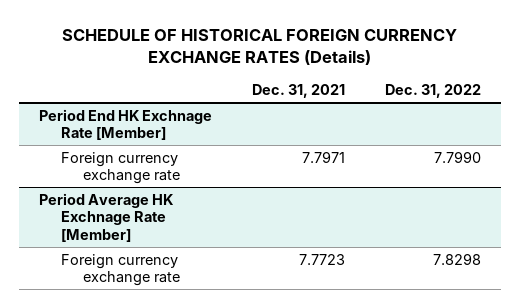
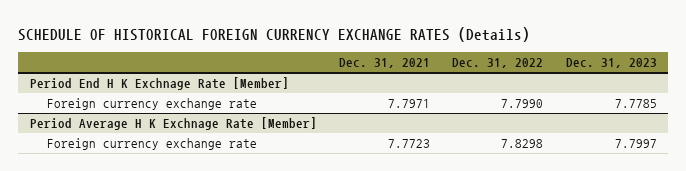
- | Dec. 31, 2021 | Dec. 31, 2022
+ | Dec. 31, 2021 | Dec. 31, 2022 | Dec. 31, 2023
- Period End HK Exchnage Rate [Member]
+ Period End H K Exchnage Rate [Member]
- Period Average HK Exchnage Rate [Member]
+ Period Average H K Exchnage Rate [Member]

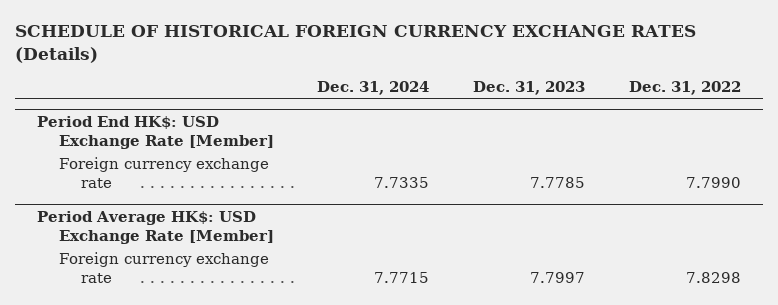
- | Dec. 31, 2021 | Dec. 31, 2022 | Dec. 31, 2023
+ | Dec. 31, 2024 | Dec. 31, 2023 | Dec. 31, 2022
- Period End H K Exchnage Rate [Member]
+ Period End HK$: USD Exchange Rate [Member]
- Period Average H K Exchnage Rate [Member]
+ Period Average HK$: USD Exchange Rate [Member]

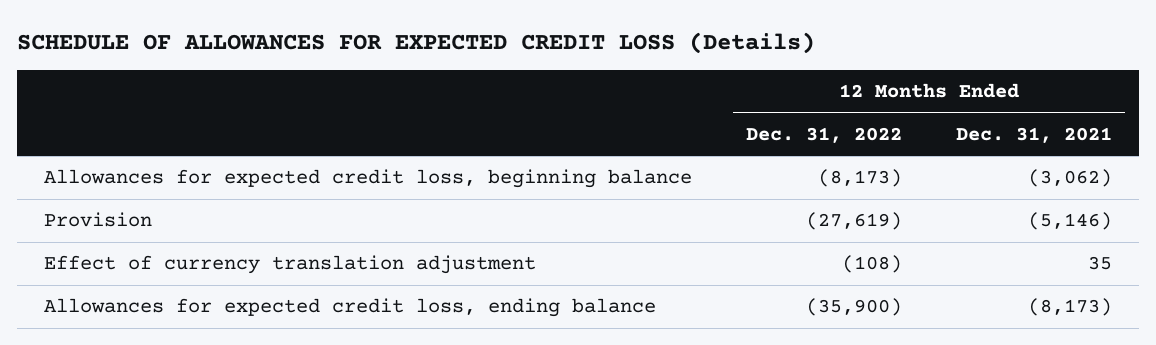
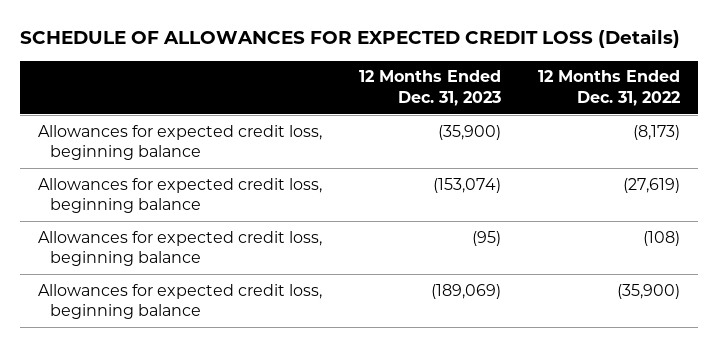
- | 12 Months Ended Dec. 31, 2022 | 12 Months Ended Dec. 31, 2021
+ | 12 Months Ended Dec. 31, 2023 | 12 Months Ended Dec. 31, 2022
- Provision | (27,619) | (5,146)
- Effect of currency translation adjustment | (108) | 35
- Allowances for expected credit loss, ending balance | (35,900) | (8,173)
+ Allowances for expected credit loss, beginning balance | (153,074) | (27,619)
+ Allowances for expected credit loss, beginning balance | (95) | (108)
+ Allowances for expected credit loss, beginning balance | (189,069) | (35,900)

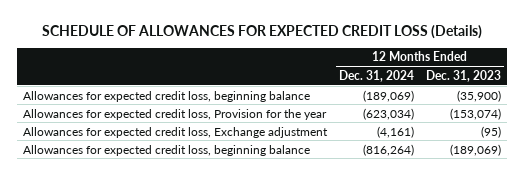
- | 12 Months Ended Dec. 31, 2023 | 12 Months Ended Dec. 31, 2022
+ | 12 Months Ended Dec. 31, 2024 | 12 Months Ended Dec. 31, 2023
- Allowances for expected credit loss, beginning balance | (153,074) | (27,619)
- Allowances for expected credit loss, beginning balance | (95) | (108)
+ Allowances for expected credit loss, Provision for the year | (623,034) | (153,074)
+ Allowances for expected credit loss, Exchange adjustment | (4,161) | (95)

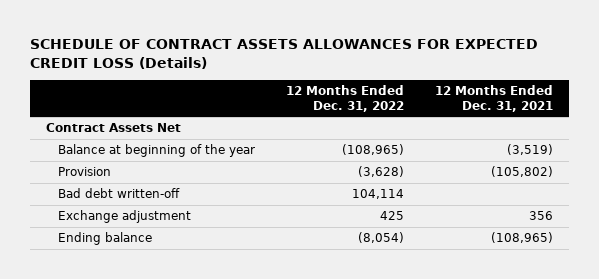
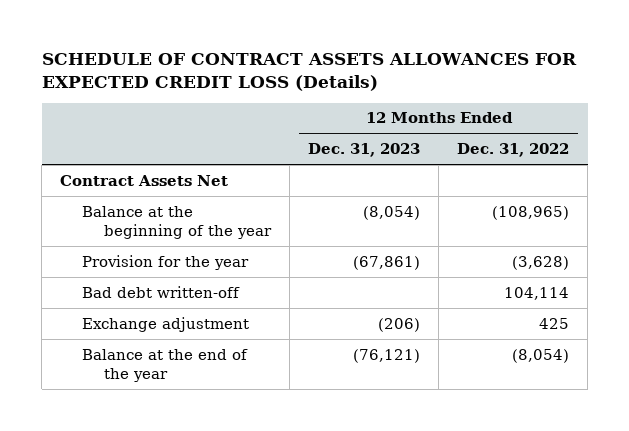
- | 12 Months Ended Dec. 31, 2022 | 12 Months Ended Dec. 31, 2021
+ | 12 Months Ended Dec. 31, 2023 | 12 Months Ended Dec. 31, 2022
- Balance at beginning of the year | (108,965) | (3,519)
- Provision | (3,628) | (105,802)
+ Balance at the beginning of the year | (8,054) | (108,965)
+ Provision for the year | (67,861) | (3,628)
- Ending balance | (8,054) | (108,965)
+ Balance at the end of the year | (76,121) | (8,054)

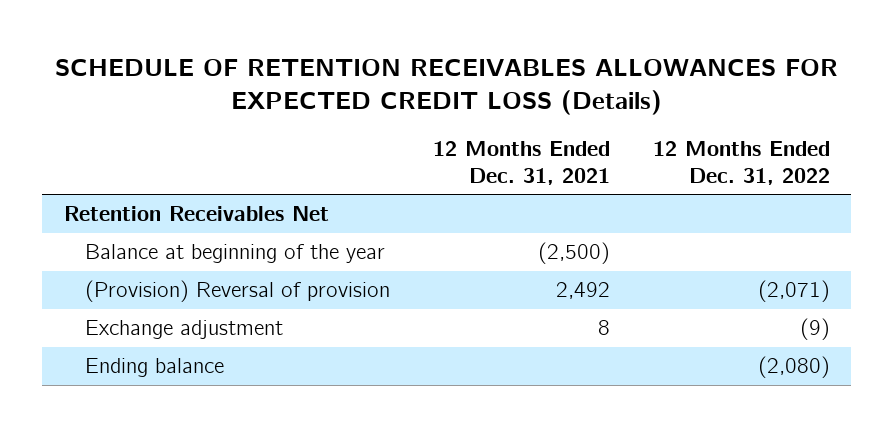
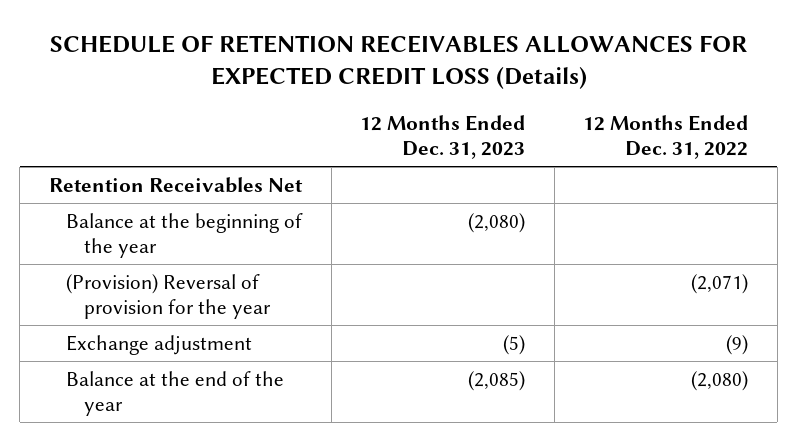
- | 12 Months Ended Dec. 31, 2021 | 12 Months Ended Dec. 31, 2022
+ | 12 Months Ended Dec. 31, 2023 | 12 Months Ended Dec. 31, 2022
- Balance at beginning of the year | (2,500) |
- (Provision) Reversal of provision | 2,492 | (2,071)
+ Balance at the beginning of the year | (2,080) |
+ (Provision) Reversal of provision for the year | | (2,071)
- Ending balance | | (2,080)
+ Balance at the end of the year | (2,085) | (2,080)

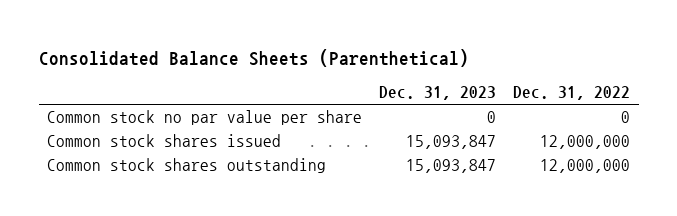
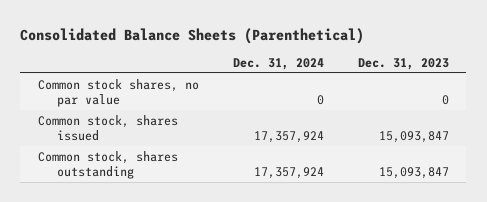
- | Dec. 31, 2023 | Dec. 31, 2022
+ | Dec. 31, 2024 | Dec. 31, 2023
- Common stock no par value per share | 0 | 0
- Common stock shares issued | 15,093,847 | 12,000,000
- Common stock shares outstanding | 15,093,847 | 12,000,000
+ Common stock shares, no par value | 0 | 0
+ Common stock, shares issued | 17,357,924 | 15,093,847
+ Common stock, shares outstanding | 17,357,924 | 15,093,847

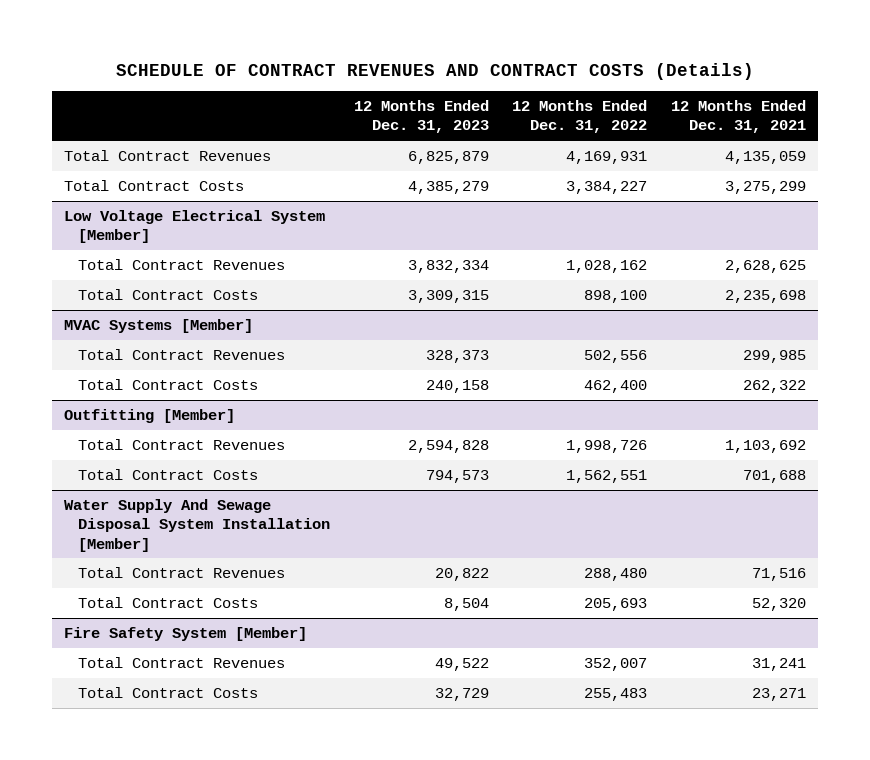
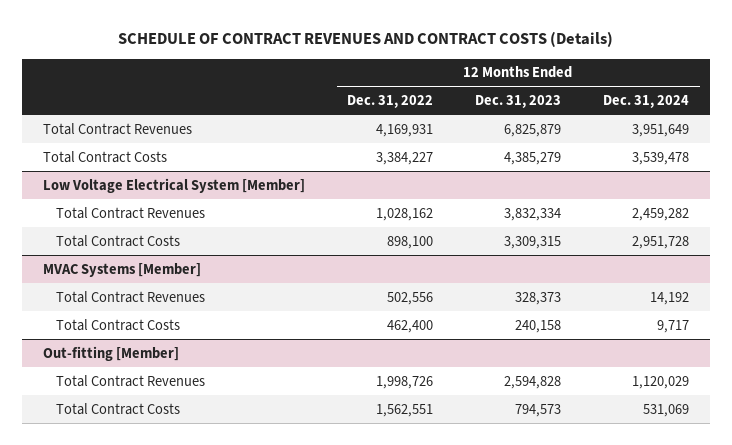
- | 12 Months Ended Dec. 31, 2023 | 12 Months Ended Dec. 31, 2022 | 12 Months Ended Dec. 31, 2021
+ | 12 Months Ended Dec. 31, 2022 | 12 Months Ended Dec. 31, 2023 | 12 Months Ended Dec. 31, 2024
- Outfitting [Member]
+ Out-fitting [Member]
- Water Supply And Sewage Disposal System Installation [Member]
- Total Contract Revenues | 20,822 | 288,480 | 71,516
- Total Contract Costs | 8,504 | 205,693 | 52,320
- Fire Safety System [Member]
- Total Contract Revenues | 49,522 | 352,007 | 31,241
- Total Contract Costs | 32,729 | 255,483 | 23,271

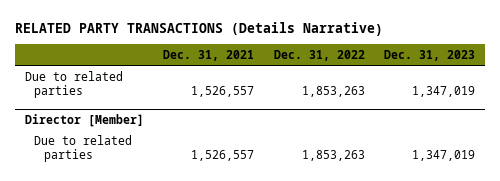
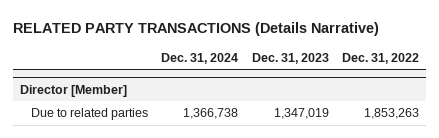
- | Dec. 31, 2021 | Dec. 31, 2022 | Dec. 31, 2023
+ | Dec. 31, 2024 | Dec. 31, 2023 | Dec. 31, 2022
- Due to related parties | 1,526,557 | 1,853,263 | 1,347,019

